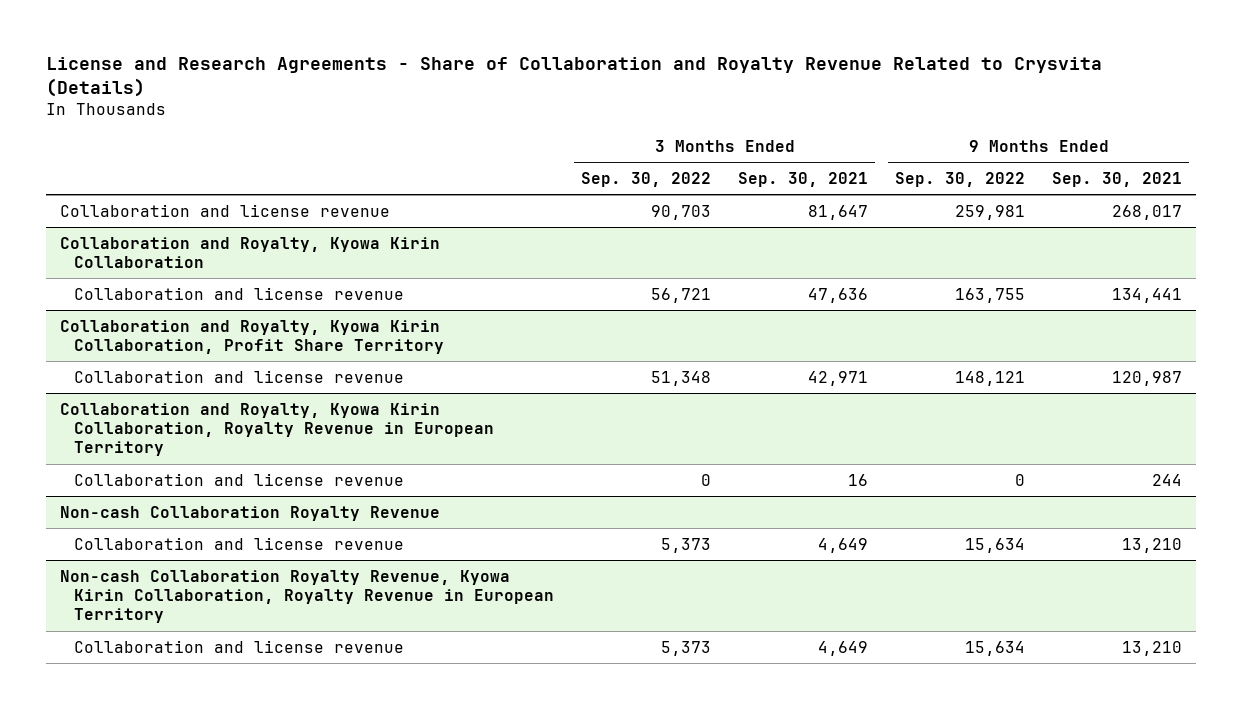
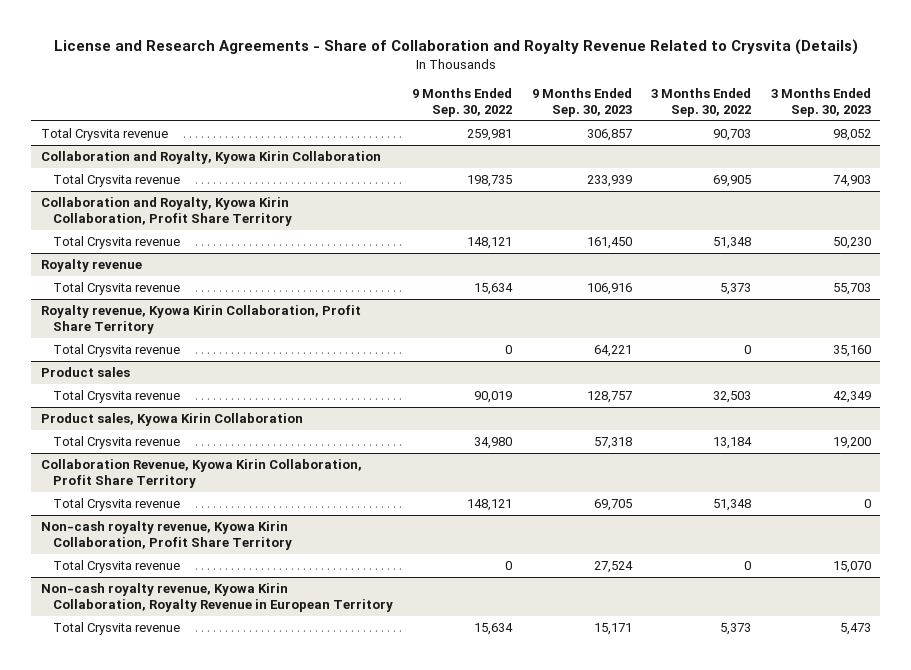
- | 3 Months Ended Sep. 30, 2022 | 3 Months Ended Sep. 30, 2021 | 9 Months Ended Sep. 30, 2022 | 9 Months Ended Sep. 30, 2021
+ | 9 Months Ended Sep. 30, 2022 | 9 Months Ended Sep. 30, 2023 | 3 Months Ended Sep. 30, 2022 | 3 Months Ended Sep. 30, 2023
- Collaboration and license revenue | 90,703 | 81,647 | 259,981 | 268,017
+ Total Crysvita revenue | 259,981 | 306,857 | 90,703 | 98,052
@ Collaboration and Royalty, Kyowa Kirin Collaboration
- Collaboration and license revenue | 56,721 | 47,636 | 163,755 | 134,441
+ Total Crysvita revenue | 198,735 | 233,939 | 69,905 | 74,903
@ Collaboration and Royalty, Kyowa Kirin Collaboration, Profit Share Territory
- Collaboration and license revenue | 51,348 | 42,971 | 148,121 | 120,987
- Collaboration and Royalty, Kyowa Kirin Collaboration, Royalty Revenue in European Territory
- Collaboration and license revenue | 0 | 16 | 0 | 244
- Non-cash Collaboration Royalty Revenue
- Collaboration and license revenue | 5,373 | 4,649 | 15,634 | 13,210
- Non-cash Collaboration Royalty Revenue, Kyowa Kirin Collaboration, Royalty Revenue in European Territory
- Collaboration and license revenue | 5,373 | 4,649 | 15,634 | 13,210
@ Collaboration and Royalty, Kyowa Kirin Collaboration, Profit Share Territory
+ Total Crysvita revenue | 148,121 | 161,450 | 51,348 | 50,230
+ Royalty revenue
+ Total Crysvita revenue | 15,634 | 106,916 | 5,373 | 55,703
+ Royalty revenue, Kyowa Kirin Collaboration, Profit Share Territory
+ Total Crysvita revenue | 0 | 64,221 | 0 | 35,160
+ Product sales
+ Total Crysvita revenue | 90,019 | 128,757 | 32,503 | 42,349
+ Product sales, Kyowa Kirin Collaboration
+ Total Crysvita revenue | 34,980 | 57,318 | 13,184 | 19,200
+ Collaboration Revenue, Kyowa Kirin Collaboration, Profit Share Territory
+ Total Crysvita revenue | 148,121 | 69,705 | 51,348 | 0
+ Non-cash royalty revenue, Kyowa Kirin Collaboration, Profit Share Territory
+ Total Crysvita revenue | 0 | 27,524 | 0 | 15,070
+ Non-cash royalty revenue, Kyowa Kirin Collaboration, Royalty Revenue in European Territory
+ Total Crysvita revenue | 15,634 | 15,171 | 5,373 | 5,473

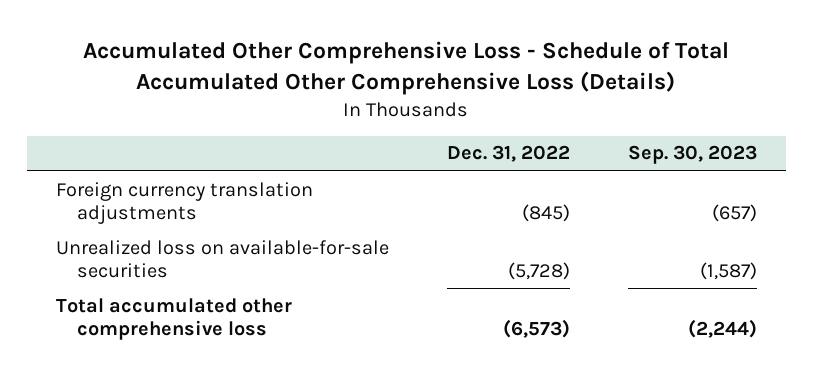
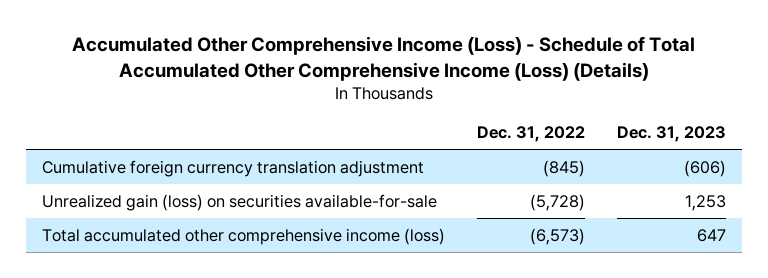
- Accumulated Other Comprehensive Loss - Schedule of Total Accumulated Other Comprehensive Loss (Details)
+ Accumulated Other Comprehensive Income (Loss) - Schedule of Total Accumulated Other Comprehensive Income (Loss) (Details)
- | Dec. 31, 2022 | Sep. 30, 2023
+ | Dec. 31, 2022 | Dec. 31, 2023
- Foreign currency translation adjustments | (845) | (657)
- Unrealized loss on available-for-sale securities | (5,728) | (1,587)
- Total accumulated other comprehensive loss | (6,573) | (2,244)
+ Cumulative foreign currency translation adjustment | (845) | (606)
+ Unrealized gain (loss) on securities available-for-sale | (5,728) | 1,253
+ Total accumulated other comprehensive income (loss) | (6,573) | 647

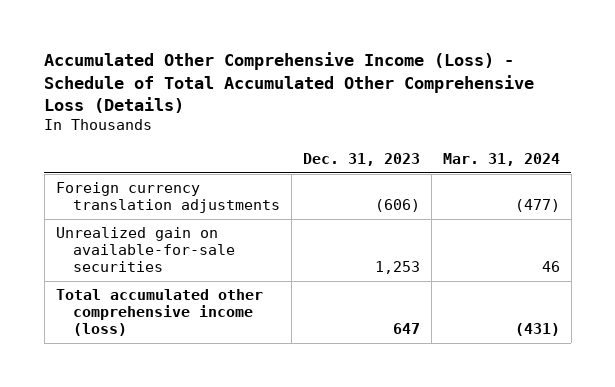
- Accumulated Other Comprehensive Income (Loss) - Schedule of Total Accumulated Other Comprehensive Income (Loss) (Details)
+ Accumulated Other Comprehensive Income (Loss) - Schedule of Total Accumulated Other Comprehensive Loss (Details)
- | Dec. 31, 2022 | Dec. 31, 2023
+ | Dec. 31, 2023 | Mar. 31, 2024
- Cumulative foreign currency translation adjustment | (845) | (606)
- Unrealized gain (loss) on securities available-for-sale | (5,728) | 1,253
+ Foreign currency translation adjustments | (606) | (477)
+ Unrealized gain on available-for-sale securities | 1,253 | 46

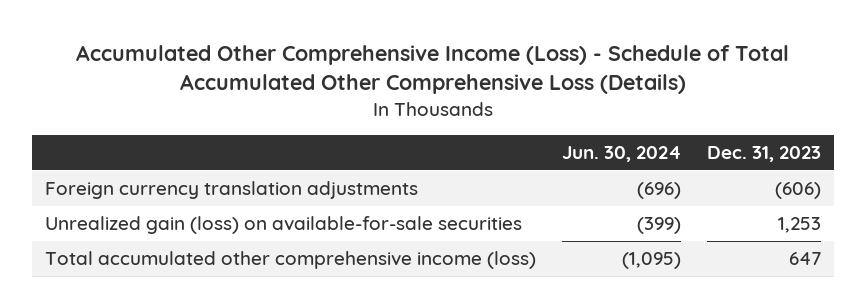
- | Dec. 31, 2023 | Mar. 31, 2024
+ | Jun. 30, 2024 | Dec. 31, 2023
- Unrealized gain on available-for-sale securities | 1,253 | 46
+ Unrealized gain (loss) on available-for-sale securities | (399) | 1,253

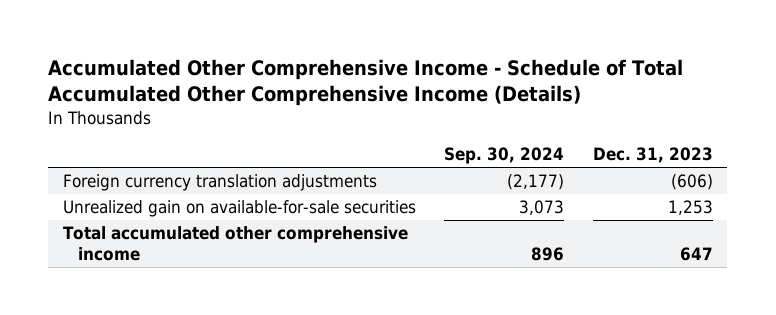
- Accumulated Other Comprehensive Income (Loss) - Schedule of Total Accumulated Other Comprehensive Loss (Details)
+ Accumulated Other Comprehensive Income - Schedule of Total Accumulated Other Comprehensive Income (Details)
- | Jun. 30, 2024 | Dec. 31, 2023
+ | Sep. 30, 2024 | Dec. 31, 2023
- Unrealized gain (loss) on available-for-sale securities | (399) | 1,253
- Total accumulated other comprehensive income (loss) | (1,095) | 647
+ Unrealized gain on available-for-sale securities | 3,073 | 1,253
+ Total accumulated other comprehensive income | 896 | 647

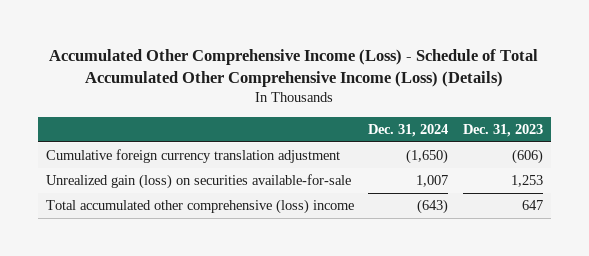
- Accumulated Other Comprehensive Income - Schedule of Total Accumulated Other Comprehensive Income (Details)
+ Accumulated Other Comprehensive Income (Loss) - Schedule of Total Accumulated Other Comprehensive Income (Loss) (Details)
- | Sep. 30, 2024 | Dec. 31, 2023
+ | Dec. 31, 2024 | Dec. 31, 2023
- Foreign currency translation adjustments | (2,177) | (606)
- Unrealized gain on available-for-sale securities | 3,073 | 1,253
- Total accumulated other comprehensive income | 896 | 647
+ Cumulative foreign currency translation adjustment | (1,650) | (606)
+ Unrealized gain (loss) on securities available-for-sale | 1,007 | 1,253
+ Total accumulated other comprehensive (loss) income | (643) | 647

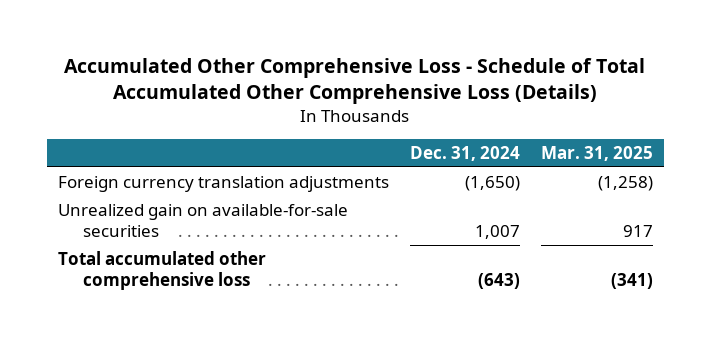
- Accumulated Other Comprehensive Income (Loss) - Schedule of Total Accumulated Other Comprehensive Income (Loss) (Details)
+ Accumulated Other Comprehensive Loss - Schedule of Total Accumulated Other Comprehensive Loss (Details)
- | Dec. 31, 2024 | Dec. 31, 2023
+ | Dec. 31, 2024 | Mar. 31, 2025
- Cumulative foreign currency translation adjustment | (1,650) | (606)
- Unrealized gain (loss) on securities available-for-sale | 1,007 | 1,253
- Total accumulated other comprehensive (loss) income | (643) | 647
+ Foreign currency translation adjustments | (1,650) | (1,258)
+ Unrealized gain on available-for-sale securities | 1,007 | 917
+ Total accumulated other comprehensive loss | (643) | (341)

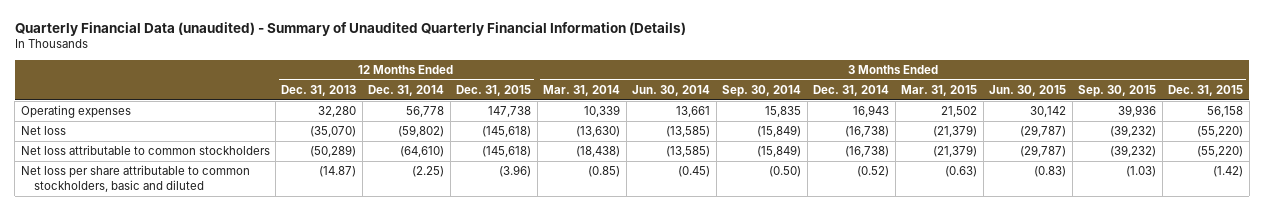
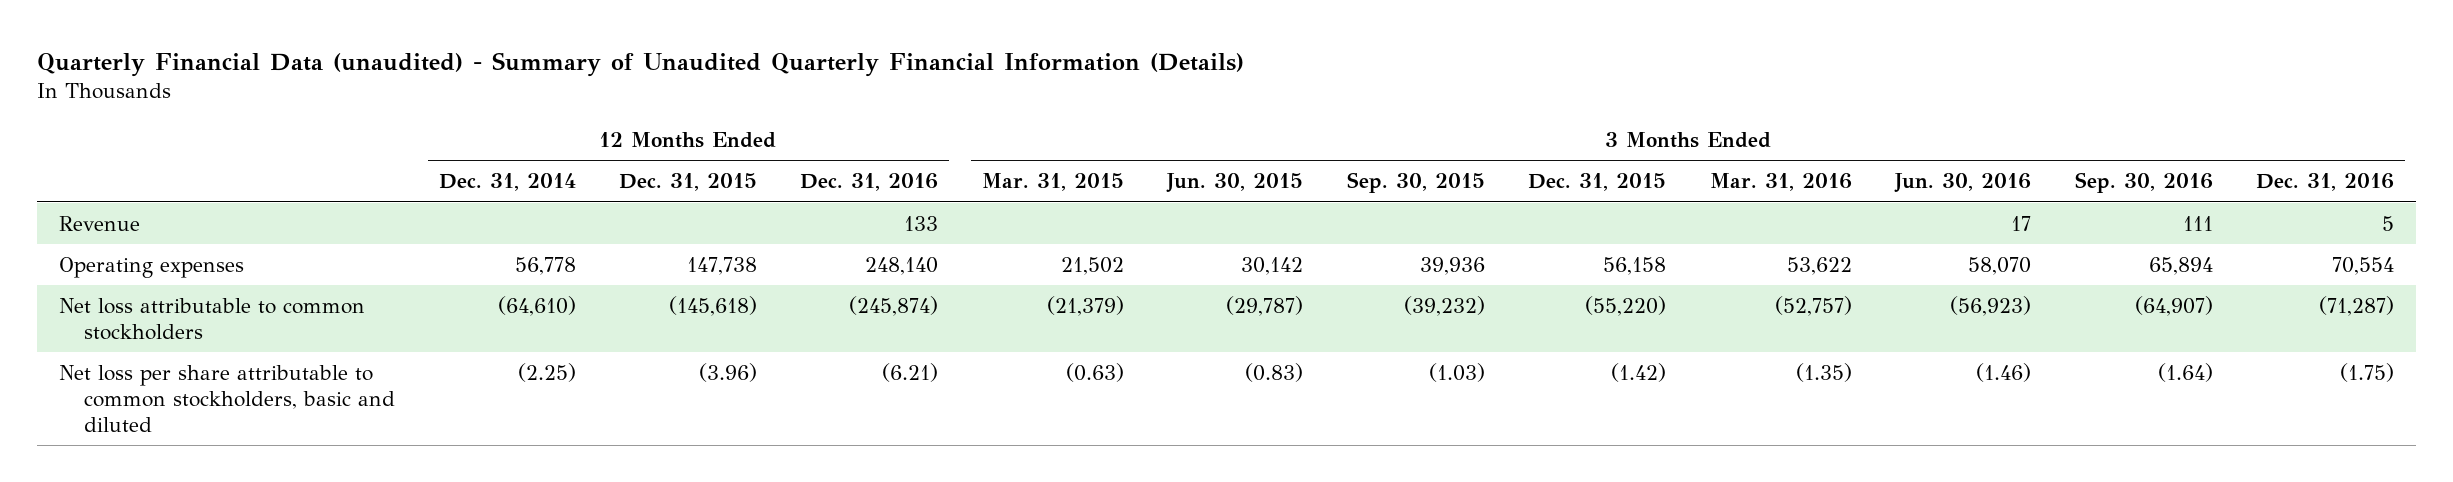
- | 12 Months Ended Dec. 31, 2013 | 12 Months Ended Dec. 31, 2014 | 12 Months Ended Dec. 31, 2015 | 3 Months Ended Mar. 31, 2014 | 3 Months Ended Jun. 30, 2014 | 3 Months Ended Sep. 30, 2014 | 3 Months Ended Dec. 31, 2014 | 3 Months Ended Mar. 31, 2015 | 3 Months Ended Jun. 30, 2015 | 3 Months Ended Sep. 30, 2015 | 3 Months Ended Dec. 31, 2015
+ | 12 Months Ended Dec. 31, 2014 | 12 Months Ended Dec. 31, 2015 | 12 Months Ended Dec. 31, 2016 | 3 Months Ended Mar. 31, 2015 | 3 Months Ended Jun. 30, 2015 | 3 Months Ended Sep. 30, 2015 | 3 Months Ended Dec. 31, 2015 | 3 Months Ended Mar. 31, 2016 | 3 Months Ended Jun. 30, 2016 | 3 Months Ended Sep. 30, 2016 | 3 Months Ended Dec. 31, 2016
+ Revenue | | | 133 | | | | | | 17 | 111 | 5
- Net loss | (35,070) | (59,802) | (145,618) | (13,630) | (13,585) | (15,849) | (16,738) | (21,379) | (29,787) | (39,232) | (55,220)

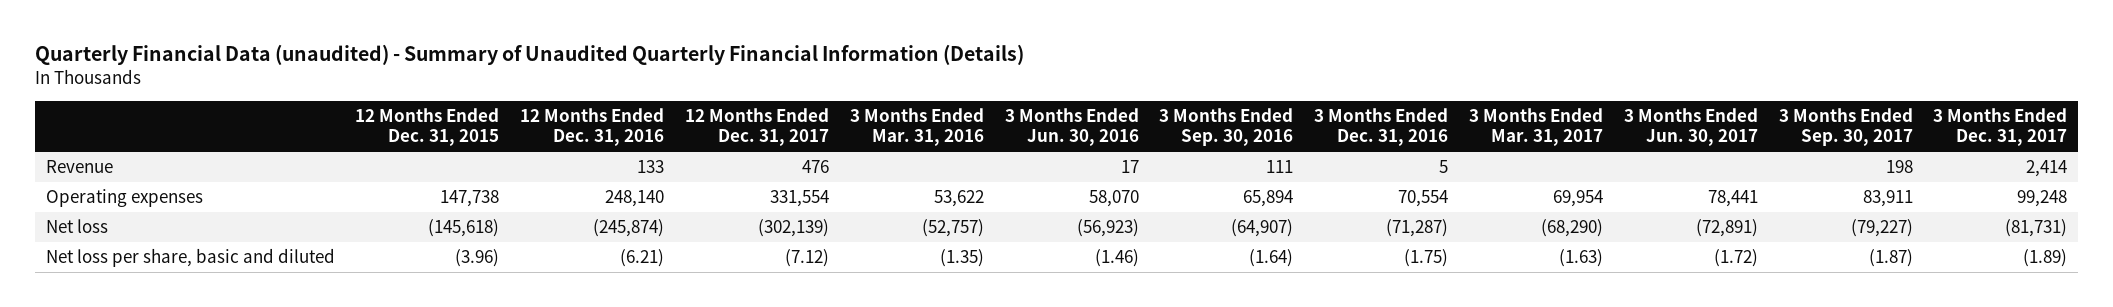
- | 12 Months Ended Dec. 31, 2014 | 12 Months Ended Dec. 31, 2015 | 12 Months Ended Dec. 31, 2016 | 3 Months Ended Mar. 31, 2015 | 3 Months Ended Jun. 30, 2015 | 3 Months Ended Sep. 30, 2015 | 3 Months Ended Dec. 31, 2015 | 3 Months Ended Mar. 31, 2016 | 3 Months Ended Jun. 30, 2016 | 3 Months Ended Sep. 30, 2016 | 3 Months Ended Dec. 31, 2016
+ | 12 Months Ended Dec. 31, 2015 | 12 Months Ended Dec. 31, 2016 | 12 Months Ended Dec. 31, 2017 | 3 Months Ended Mar. 31, 2016 | 3 Months Ended Jun. 30, 2016 | 3 Months Ended Sep. 30, 2016 | 3 Months Ended Dec. 31, 2016 | 3 Months Ended Mar. 31, 2017 | 3 Months Ended Jun. 30, 2017 | 3 Months Ended Sep. 30, 2017 | 3 Months Ended Dec. 31, 2017
- Net loss attributable to common stockholders | (64,610) | (145,618) | (245,874) | (21,379) | (29,787) | (39,232) | (55,220) | (52,757) | (56,923) | (64,907) | (71,287)
- Net loss per share attributable to common stockholders, basic and diluted | (2.25) | (3.96) | (6.21) | (0.63) | (0.83) | (1.03) | (1.42) | (1.35) | (1.46) | (1.64) | (1.75)
+ Net loss | (145,618) | (245,874) | (302,139) | (52,757) | (56,923) | (64,907) | (71,287) | (68,290) | (72,891) | (79,227) | (81,731)
+ Net loss per share, basic and diluted | (3.96) | (6.21) | (7.12) | (1.35) | (1.46) | (1.64) | (1.75) | (1.63) | (1.72) | (1.87) | (1.89)

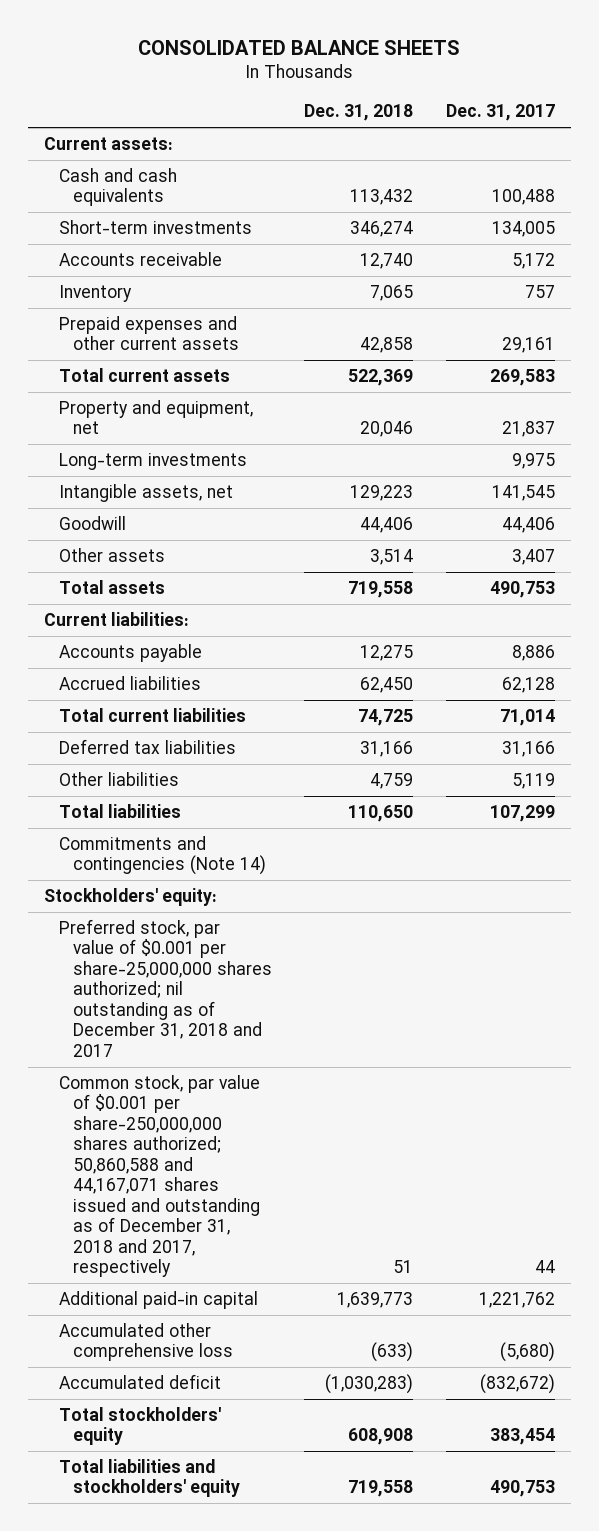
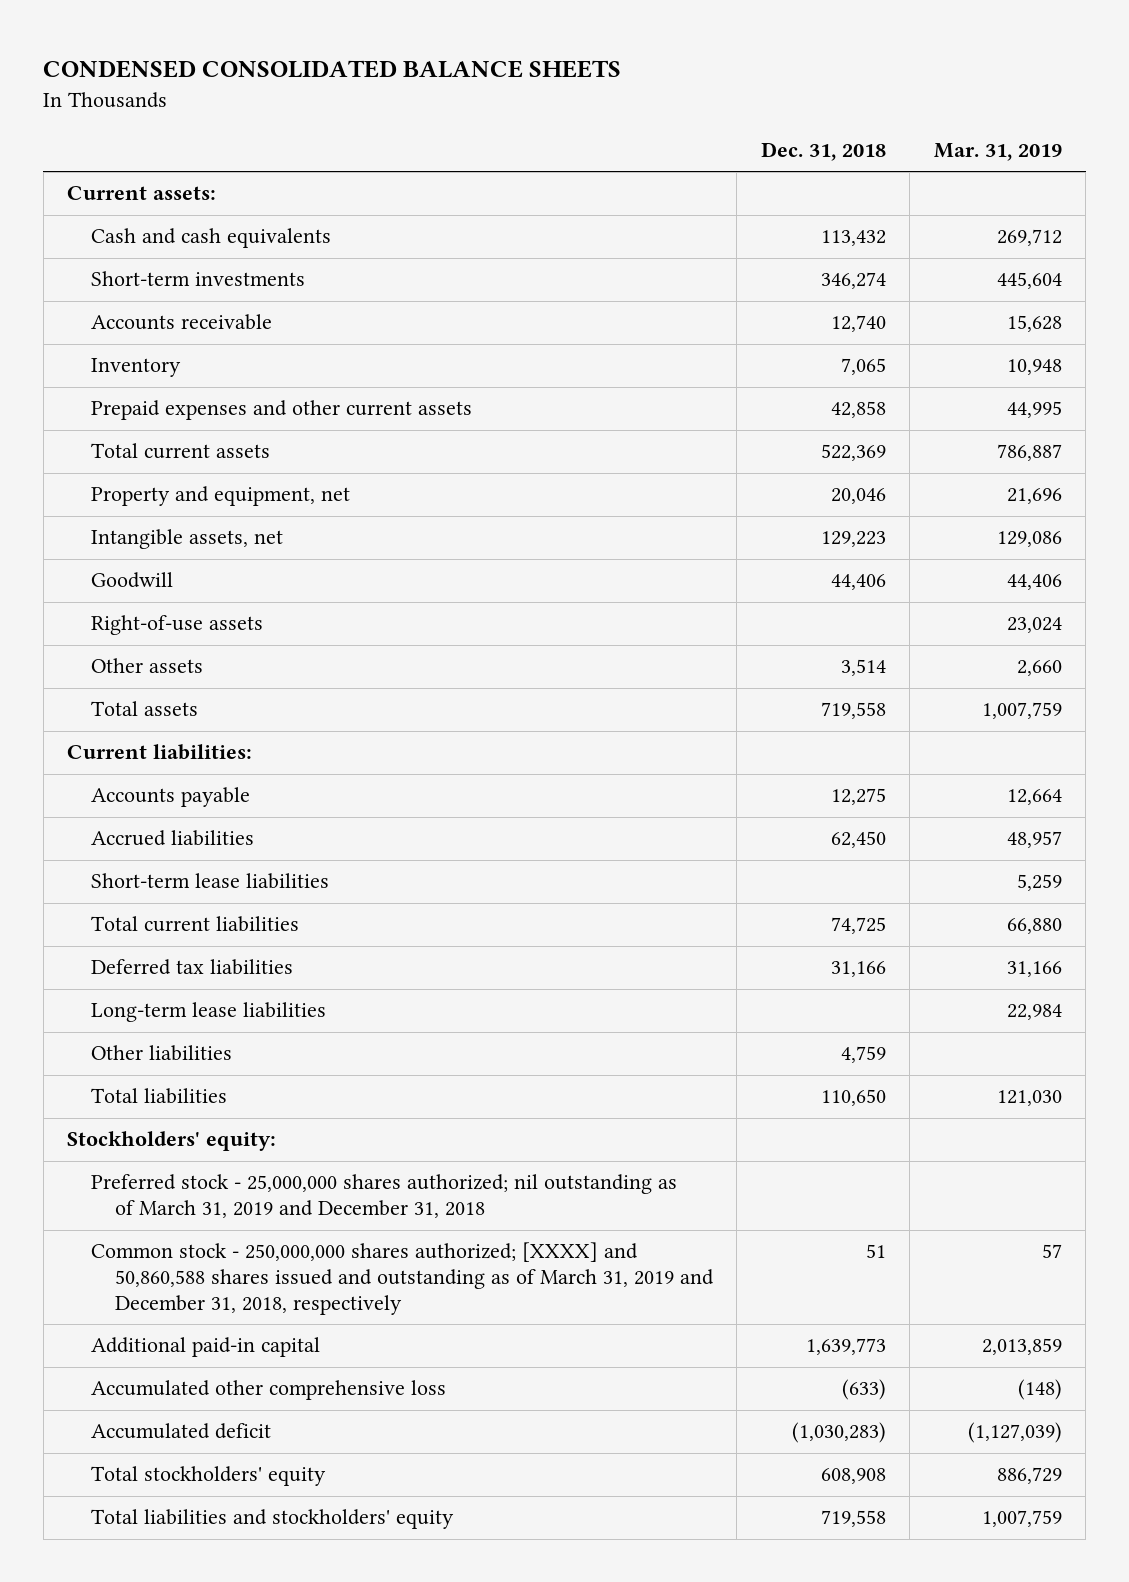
- CONSOLIDATED BALANCE SHEETS
+ CONDENSED CONSOLIDATED BALANCE SHEETS
- | Dec. 31, 2018 | Dec. 31, 2017
+ | Dec. 31, 2018 | Mar. 31, 2019
- Long-term investments | | 9,975
+ Right-of-use assets | | 23,024
+ Short-term lease liabilities | | 5,259
+ Long-term lease liabilities | | 22,984
- Commitments and contingencies (Note 14)
- Preferred stock, par value of $0.001 per share-25,000,000 shares authorized; nil outstanding as of December 31, 2018 and 2017
- Common stock, par value of $0.001 per share-250,000,000 shares authorized; 50,860,588 and 44,167,071 shares issued and outstanding as of December 31, 2018 and 2017, respectively | 51 | 44
+ Preferred stock - 25,000,000 shares authorized; nil outstanding as of March 31, 2019 and December 31, 2018
+ Common stock - 250,000,000 shares authorized; [XXXX] and 50,860,588 shares issued and outstanding as of March 31, 2019 and December 31, 2018, respectively | 51 | 57

